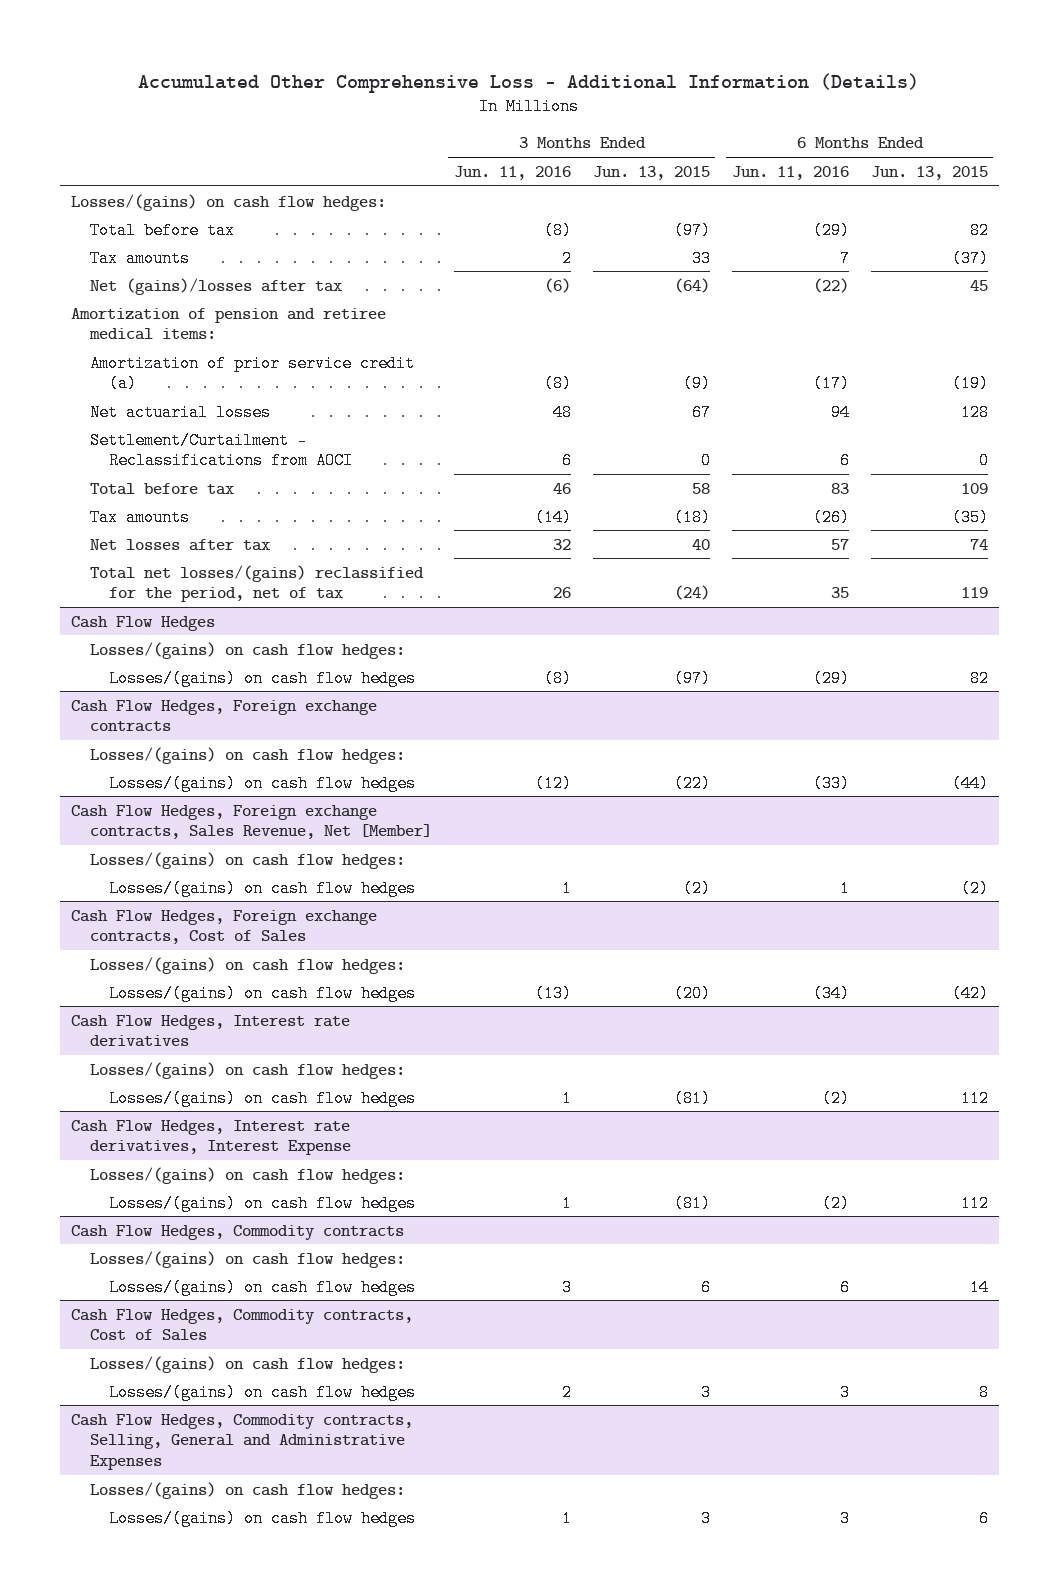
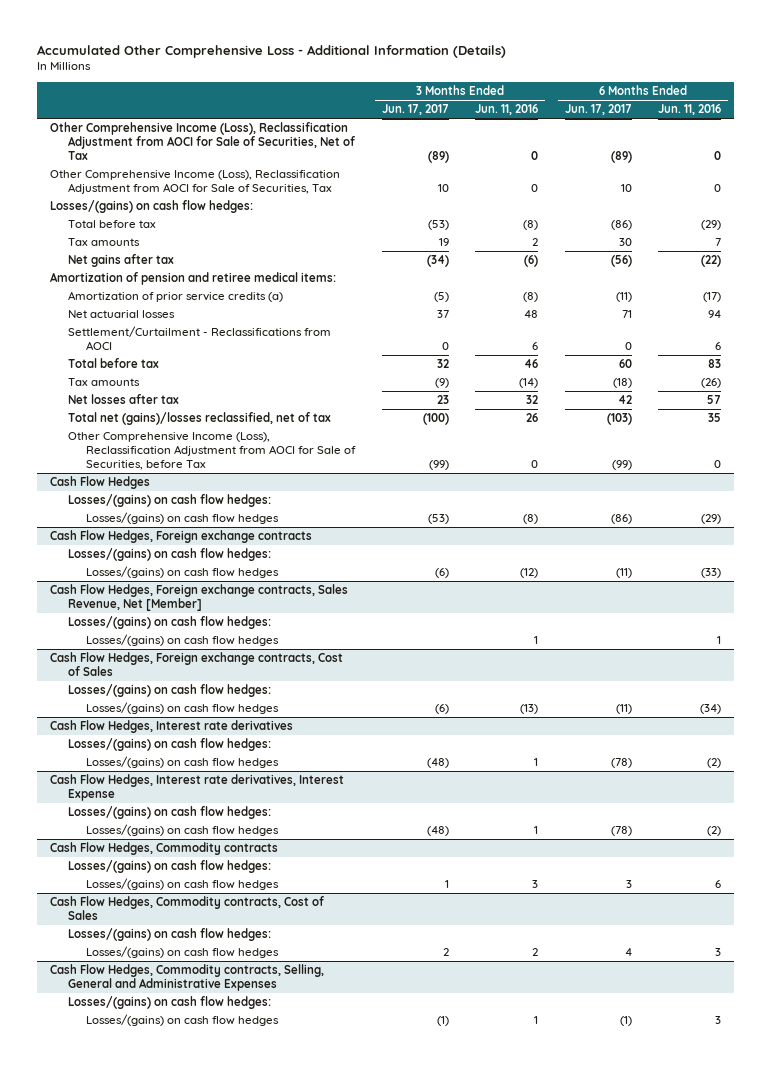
- | 3 Months Ended Jun. 11, 2016 | 3 Months Ended Jun. 13, 2015 | 6 Months Ended Jun. 11, 2016 | 6 Months Ended Jun. 13, 2015
+ | 3 Months Ended Jun. 17, 2017 | 3 Months Ended Jun. 11, 2016 | 6 Months Ended Jun. 17, 2017 | 6 Months Ended Jun. 11, 2016
+ Other Comprehensive Income (Loss), Reclassification Adjustment from AOCI for Sale of Securities, Net of Tax | (89) | 0 | (89) | 0
+ Other Comprehensive Income (Loss), Reclassification Adjustment from AOCI for Sale of Securities, Tax | 10 | 0 | 10 | 0
- Net (gains)/losses after tax | (6) | (64) | (22) | 45
+ Net gains after tax | (34) | (6) | (56) | (22)
- Amortization of prior service credit (a) | (8) | (9) | (17) | (19)
+ Amortization of prior service credits (a) | (5) | (8) | (11) | (17)
- Total net losses/(gains) reclassified for the period, net of tax | 26 | (24) | 35 | 119
+ Total net (gains)/losses reclassified, net of tax | (100) | 26 | (103) | 35
+ Other Comprehensive Income (Loss), Reclassification Adjustment from AOCI for Sale of Securities, before Tax | (99) | 0 | (99) | 0

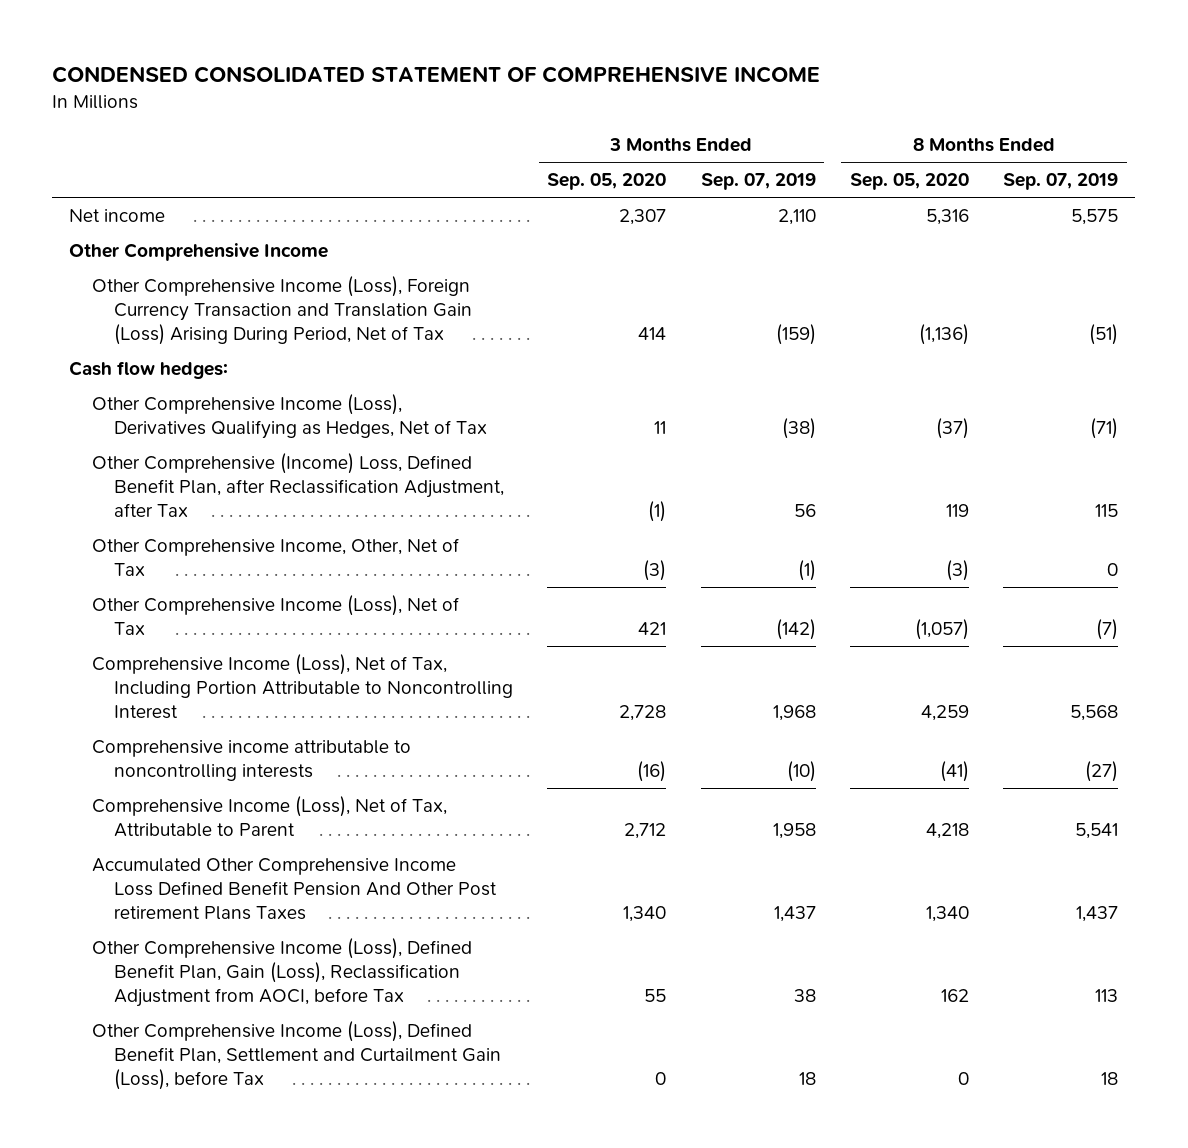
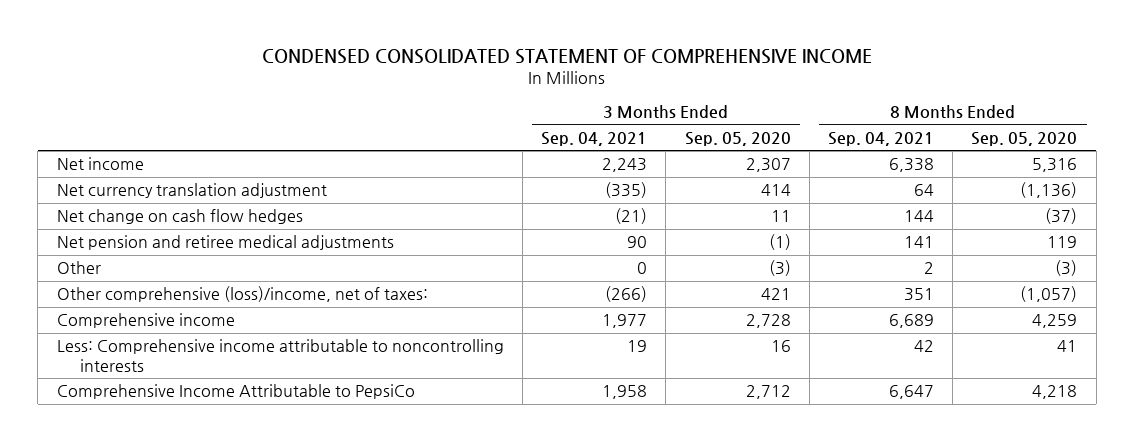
- | 3 Months Ended Sep. 05, 2020 | 3 Months Ended Sep. 07, 2019 | 8 Months Ended Sep. 05, 2020 | 8 Months Ended Sep. 07, 2019
+ | 3 Months Ended Sep. 04, 2021 | 3 Months Ended Sep. 05, 2020 | 8 Months Ended Sep. 04, 2021 | 8 Months Ended Sep. 05, 2020
- Other Comprehensive Income
- Other Comprehensive Income (Loss), Foreign Currency Transaction and Translation Gain (Loss) Arising During Period, Net of Tax | 414 | (159) | (1,136) | (51)
- Cash flow hedges:
- Other Comprehensive Income (Loss), Derivatives Qualifying as Hedges, Net of Tax | 11 | (38) | (37) | (71)
- Other Comprehensive (Income) Loss, Defined Benefit Plan, after Reclassification Adjustment, after Tax | (1) | 56 | 119 | 115
- Other Comprehensive Income, Other, Net of Tax | (3) | (1) | (3) | 0
- Other Comprehensive Income (Loss), Net of Tax | 421 | (142) | (1,057) | (7)
- Comprehensive Income (Loss), Net of Tax, Including Portion Attributable to Noncontrolling Interest | 2,728 | 1,968 | 4,259 | 5,568
- Comprehensive income attributable to noncontrolling interests | (16) | (10) | (41) | (27)
- Comprehensive Income (Loss), Net of Tax, Attributable to Parent | 2,712 | 1,958 | 4,218 | 5,541
- Accumulated Other Comprehensive Income Loss Defined Benefit Pension And Other Post retirement Plans Taxes | 1,340 | 1,437 | 1,340 | 1,437
- Other Comprehensive Income (Loss), Defined Benefit Plan, Gain (Loss), Reclassification Adjustment from AOCI, before Tax | 55 | 38 | 162 | 113
- Other Comprehensive Income (Loss), Defined Benefit Plan, Settlement and Curtailment Gain (Loss), before Tax | 0 | 18 | 0 | 18
+ Net currency translation adjustment | (335) | 414 | 64 | (1,136)
+ Net change on cash flow hedges | (21) | 11 | 144 | (37)
+ Net pension and retiree medical adjustments | 90 | (1) | 141 | 119
+ Other | 0 | (3) | 2 | (3)
+ Other comprehensive (loss)/income, net of taxes: | (266) | 421 | 351 | (1,057)
+ Comprehensive income | 1,977 | 2,728 | 6,689 | 4,259
+ Less: Comprehensive income attributable to noncontrolling interests | 19 | 16 | 42 | 41
+ Comprehensive Income Attributable to PepsiCo | 1,958 | 2,712 | 6,647 | 4,218

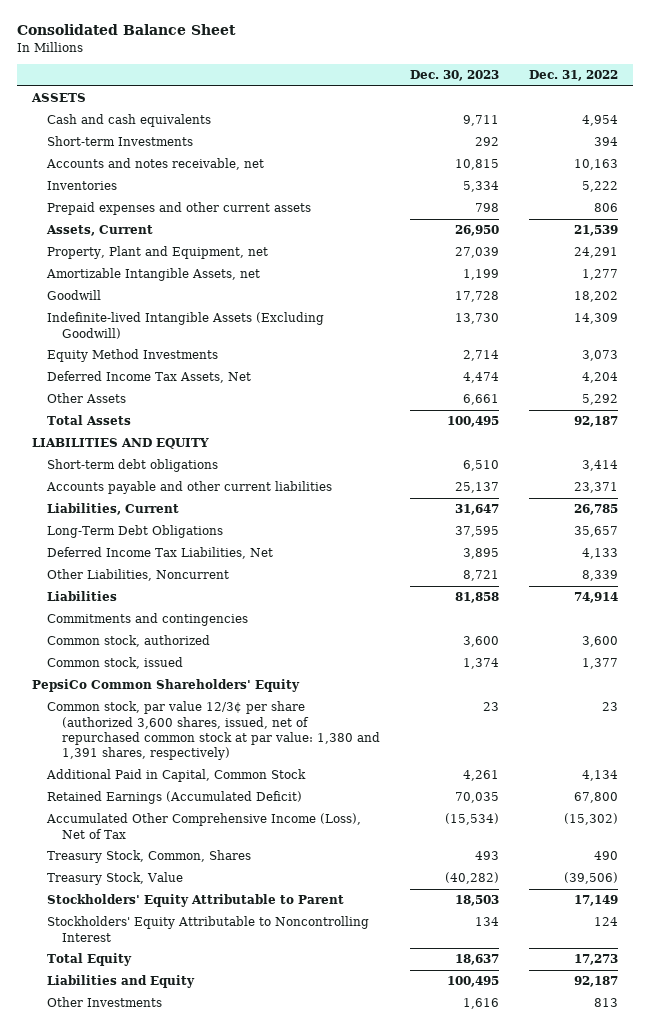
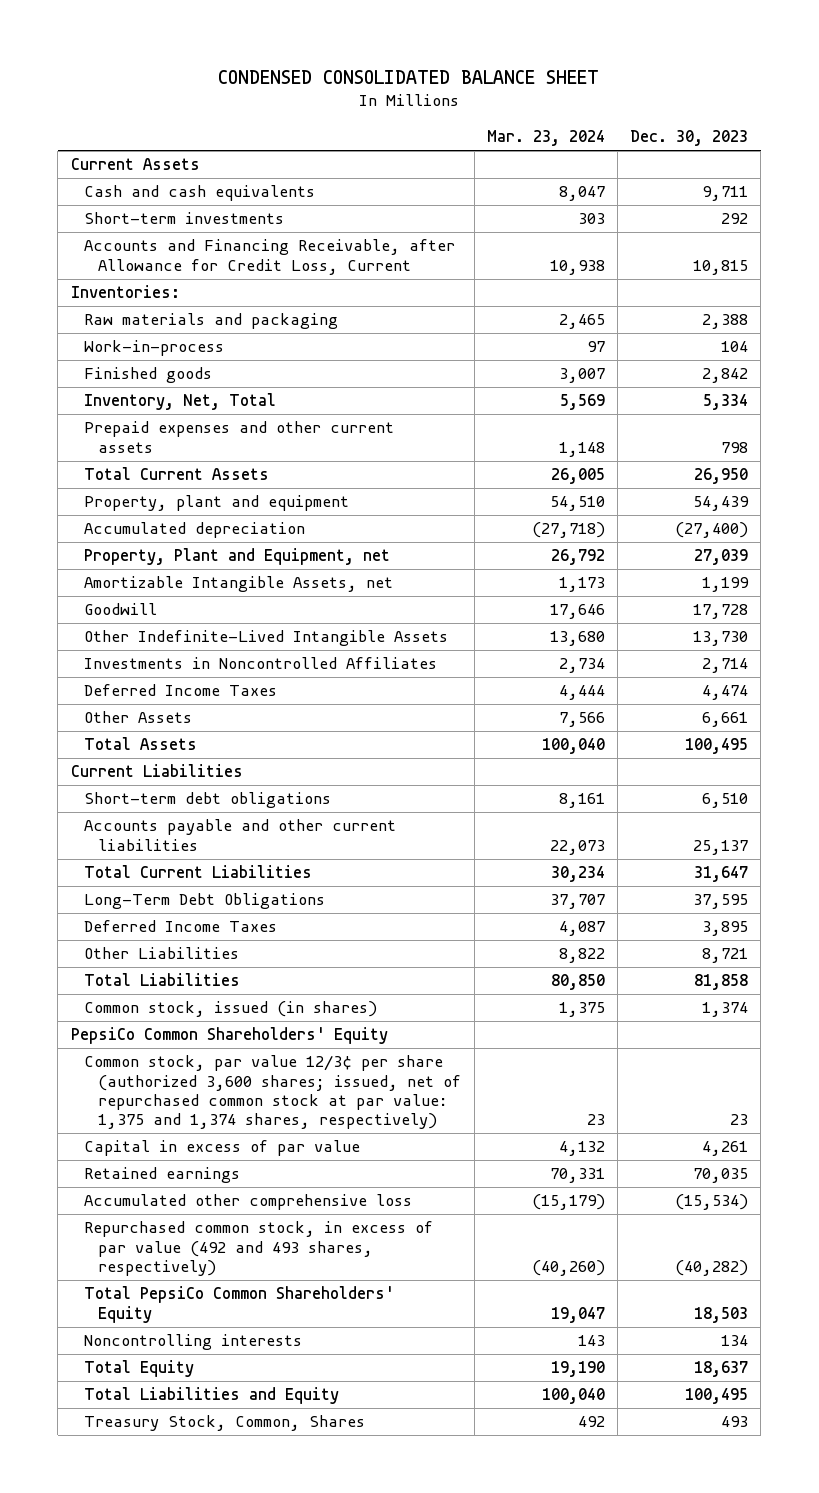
- Consolidated Balance Sheet
+ CONDENSED CONSOLIDATED BALANCE SHEET
- | Dec. 30, 2023 | Dec. 31, 2022
+ | Mar. 23, 2024 | Dec. 30, 2023
- ASSETS
+ Current Assets
- Short-term Investments | 292 | 394
- Accounts and notes receivable, net | 10,815 | 10,163
- Inventories | 5,334 | 5,222
+ Short-term investments | 303 | 292
+ Accounts and Financing Receivable, after Allowance for Credit Loss, Current | 10,938 | 10,815
+ Inventories:
+ Raw materials and packaging | 2,465 | 2,388
+ Work-in-process | 97 | 104
+ Finished goods | 3,007 | 2,842
+ Inventory, Net, Total | 5,569 | 5,334
- Assets, Current | 26,950 | 21,539
+ Total Current Assets | 26,005 | 26,950
+ Property, plant and equipment | 54,510 | 54,439
+ Accumulated depreciation | (27,718) | (27,400)
- Indefinite-lived Intangible Assets (Excluding Goodwill) | 13,730 | 14,309
- Equity Method Investments | 2,714 | 3,073
- Deferred Income Tax Assets, Net | 4,474 | 4,204
+ Other Indefinite-Lived Intangible Assets | 13,680 | 13,730
+ Investments in Noncontrolled Affiliates | 2,734 | 2,714
+ Deferred Income Taxes | 4,444 | 4,474
- LIABILITIES AND EQUITY
+ Current Liabilities
- Liabilities, Current | 31,647 | 26,785
+ Total Current Liabilities | 30,234 | 31,647
- Deferred Income Tax Liabilities, Net | 3,895 | 4,133
- Other Liabilities, Noncurrent | 8,721 | 8,339
- Liabilities | 81,858 | 74,914
- Commitments and contingencies
- Common stock, authorized | 3,600 | 3,600
- Common stock, issued | 1,374 | 1,377
+ Deferred Income Taxes | 4,087 | 3,895
+ Other Liabilities | 8,822 | 8,721
+ Total Liabilities | 80,850 | 81,858
+ Common stock, issued (in shares) | 1,375 | 1,374
- Common stock, par value 12/3¢ per share (authorized 3,600 shares, issued, net of repurchased common stock at par value: 1,380 and 1,391 shares, respectively) | 23 | 23
- Additional Paid in Capital, Common Stock | 4,261 | 4,134
- Retained Earnings (Accumulated Deficit) | 70,035 | 67,800
- Accumulated Other Comprehensive Income (Loss), Net of Tax | (15,534) | (15,302)
- Treasury Stock, Value | (40,282) | (39,506)
- Stockholders' Equity Attributable to Parent | 18,503 | 17,149
- Stockholders' Equity Attributable to Noncontrolling Interest | 134 | 124
+ Common stock, par value 12/3¢ per share (authorized 3,600 shares; issued, net of repurchased common stock at par value: 1,375 and 1,374 shares, respectively) | 23 | 23
+ Capital in excess of par value | 4,132 | 4,261
+ Retained earnings | 70,331 | 70,035
+ Accumulated other comprehensive loss | (15,179) | (15,534)
+ Repurchased common stock, in excess of par value (492 and 493 shares, respectively) | (40,260) | (40,282)
+ Total PepsiCo Common Shareholders' Equity | 19,047 | 18,503
+ Noncontrolling interests | 143 | 134
- Liabilities and Equity | 100,495 | 92,187
- Other Investments | 1,616 | 813
+ Total Liabilities and Equity | 100,040 | 100,495
moved down: Treasury Stock, Common, Shares | 492 | 493

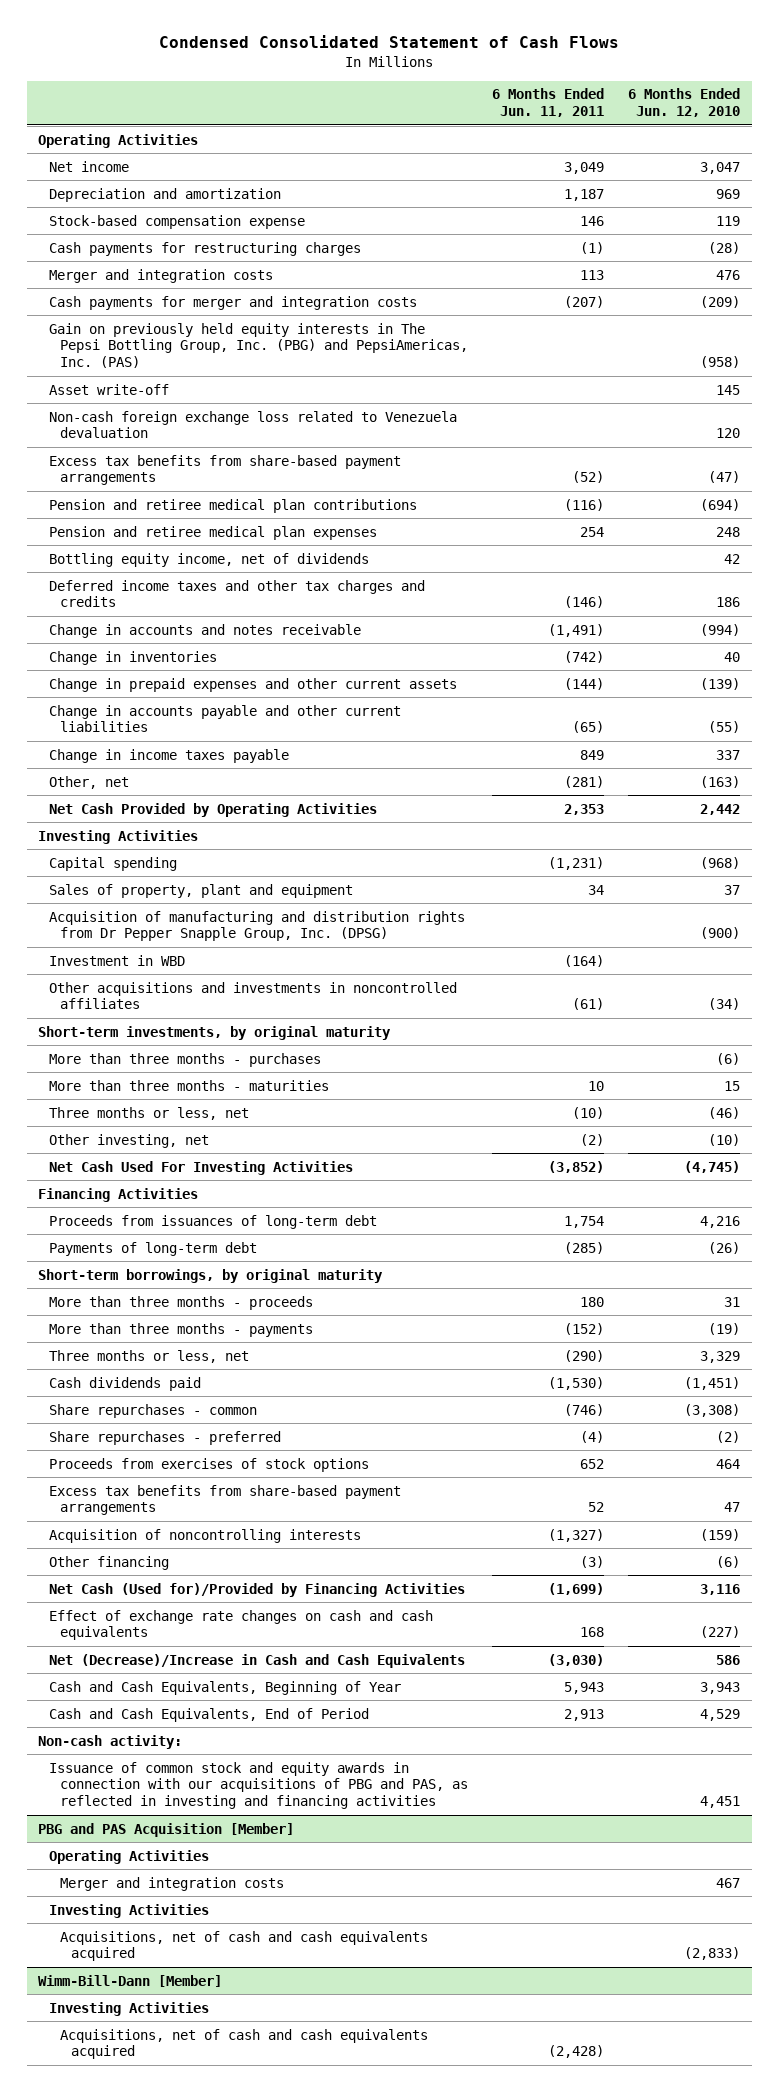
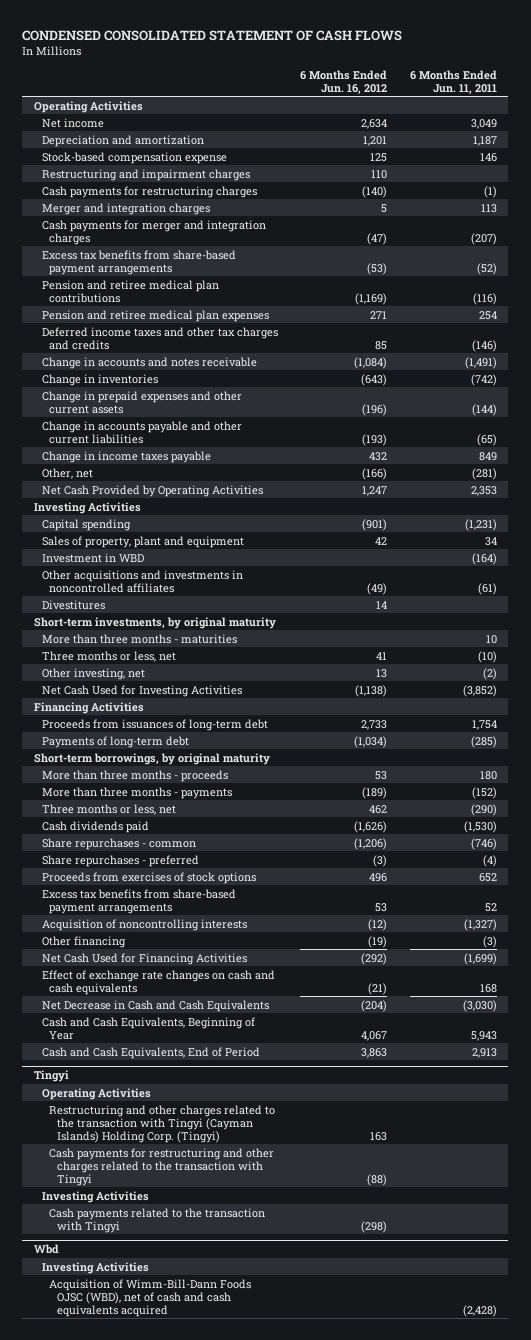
- Condensed Consolidated Statement of Cash Flows
+ CONDENSED CONSOLIDATED STATEMENT OF CASH FLOWS
- | 6 Months Ended Jun. 11, 2011 | 6 Months Ended Jun. 12, 2010
+ | 6 Months Ended Jun. 16, 2012 | 6 Months Ended Jun. 11, 2011
+ Restructuring and impairment charges | 110 |
- Merger and integration costs | 113 | 476
- Cash payments for merger and integration costs | (207) | (209)
- Gain on previously held equity interests in The Pepsi Bottling Group, Inc. (PBG) and PepsiAmericas, Inc. (PAS) | | (958)
- Asset write-off | | 145
- Non-cash foreign exchange loss related to Venezuela devaluation | | 120
+ Merger and integration charges | 5 | 113
+ Cash payments for merger and integration charges | (47) | (207)
- Bottling equity income, net of dividends | | 42
- Acquisition of manufacturing and distribution rights from Dr Pepper Snapple Group, Inc. (DPSG) | | (900)
+ Divestitures | 14 |
- More than three months - purchases | | (6)
- Net Cash Used For Investing Activities | (3,852) | (4,745)
+ Net Cash Used for Investing Activities | (1,138) | (3,852)
- Net Cash (Used for)/Provided by Financing Activities | (1,699) | 3,116
+ Net Cash Used for Financing Activities | (292) | (1,699)
- Net (Decrease)/Increase in Cash and Cash Equivalents | (3,030) | 586
+ Net Decrease in Cash and Cash Equivalents | (204) | (3,030)
- Non-cash activity:
- Issuance of common stock and equity awards in connection with our acquisitions of PBG and PAS, as reflected in investing and financing activities | | 4,451
- PBG and PAS Acquisition [Member]
+ Tingyi
- Merger and integration costs | | 467
+ Restructuring and other charges related to the transaction with Tingyi (Cayman Islands) Holding Corp. (Tingyi) | 163 |
+ Cash payments for restructuring and other charges related to the transaction with Tingyi | (88) |
- Acquisitions, net of cash and cash equivalents acquired | | (2,833)
- Wimm-Bill-Dann [Member]
+ Cash payments related to the transaction with Tingyi | (298) |
+ Wbd
- Acquisitions, net of cash and cash equivalents acquired | (2,428) |
+ Acquisition of Wimm-Bill-Dann Foods OJSC (WBD), net of cash and cash equivalents acquired | | (2,428)

